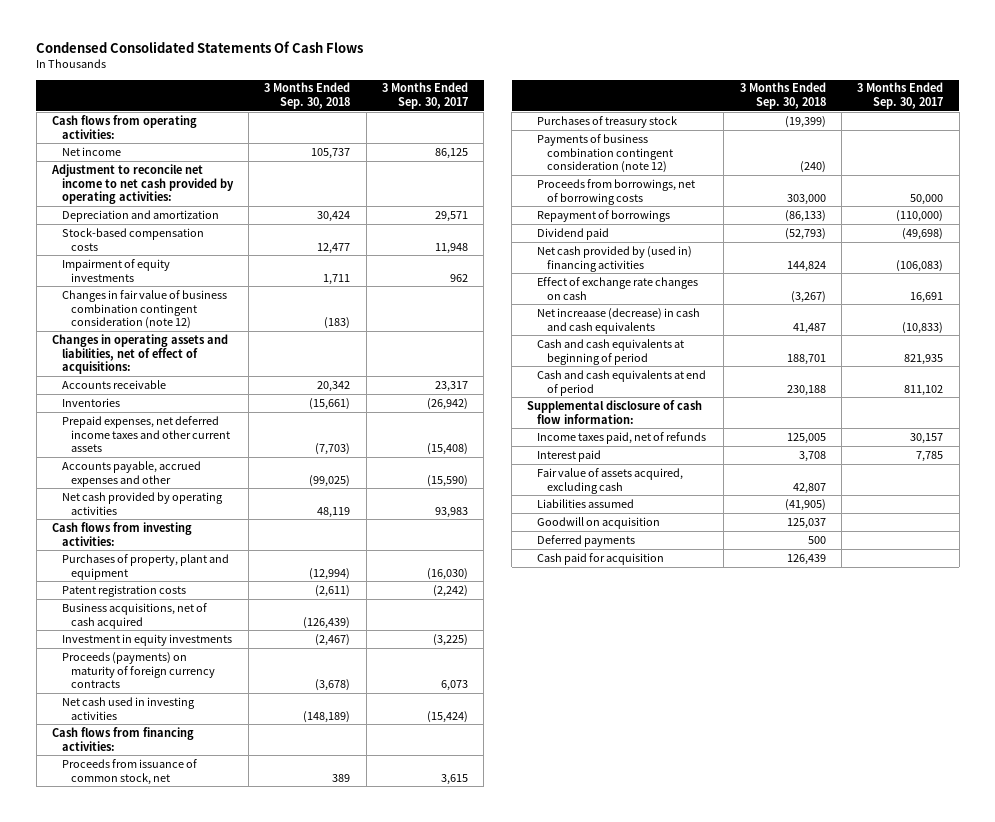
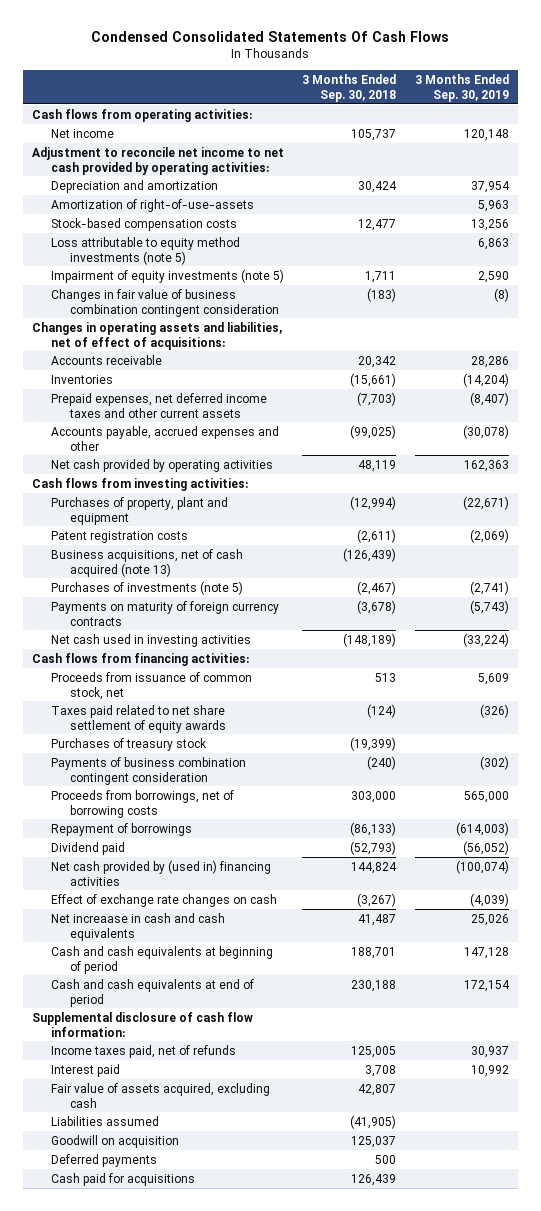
- | 3 Months Ended Sep. 30, 2018 | 3 Months Ended Sep. 30, 2017
+ | 3 Months Ended Sep. 30, 2018 | 3 Months Ended Sep. 30, 2019
+ Amortization of right-of-use-assets | | 5,963
- Impairment of equity investments | 1,711 | 962
- Changes in fair value of business combination contingent consideration (note 12) | (183) |
+ Loss attributable to equity method investments (note 5) | | 6,863
+ Impairment of equity investments (note 5) | 1,711 | 2,590
+ Changes in fair value of business combination contingent consideration | (183) | (8)
- Business acquisitions, net of cash acquired | (126,439) |
- Investment in equity investments | (2,467) | (3,225)
- Proceeds (payments) on maturity of foreign currency contracts | (3,678) | 6,073
+ Business acquisitions, net of cash acquired (note 13) | (126,439) |
+ Purchases of investments (note 5) | (2,467) | (2,741)
+ Payments on maturity of foreign currency contracts | (3,678) | (5,743)
- Proceeds from issuance of common stock, net | 389 | 3,615
+ Proceeds from issuance of common stock, net | 513 | 5,609
+ Taxes paid related to net share settlement of equity awards | (124) | (326)
- Payments of business combination contingent consideration (note 12) | (240) |
+ Payments of business combination contingent consideration | (240) | (302)
- Net increaase (decrease) in cash and cash equivalents | 41,487 | (10,833)
+ Net increaase in cash and cash equivalents | 41,487 | 25,026
- Cash paid for acquisition | 126,439 |
+ Cash paid for acquisitions | 126,439 |

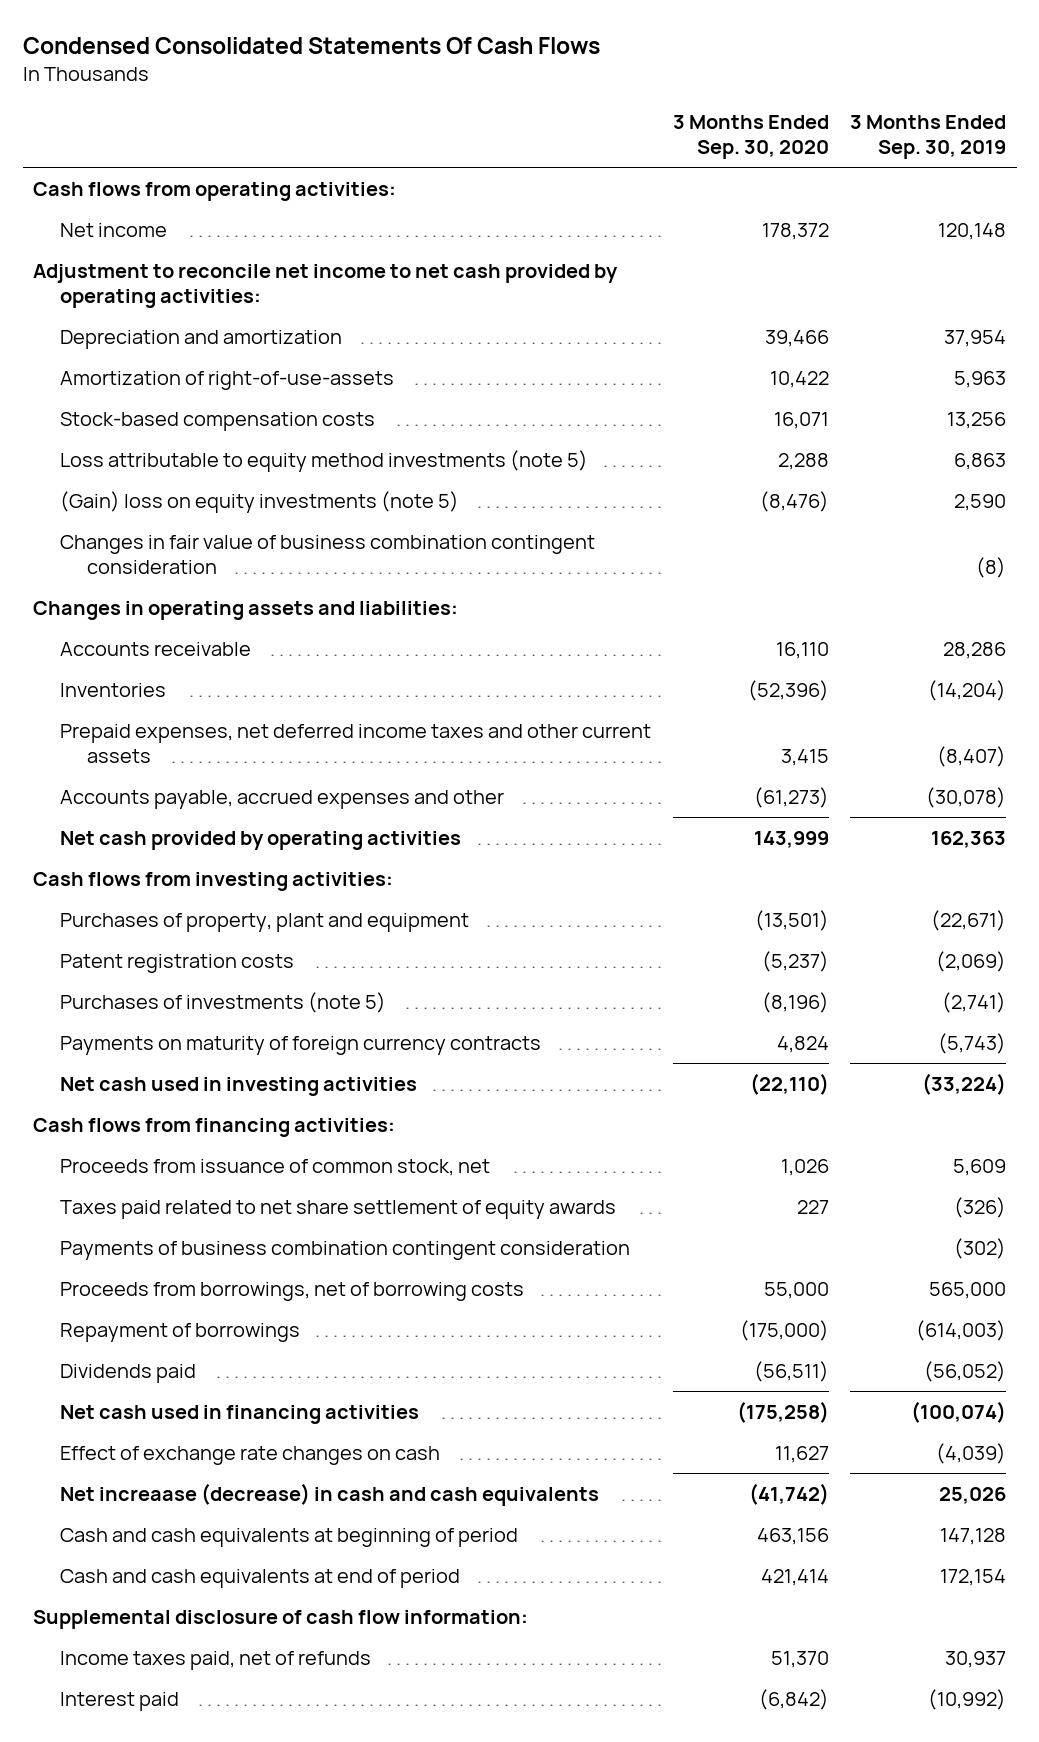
- | 3 Months Ended Sep. 30, 2018 | 3 Months Ended Sep. 30, 2019
+ | 3 Months Ended Sep. 30, 2020 | 3 Months Ended Sep. 30, 2019
- Impairment of equity investments (note 5) | 1,711 | 2,590
+ (Gain) loss on equity investments (note 5) | (8,476) | 2,590
- Changes in operating assets and liabilities, net of effect of acquisitions:
+ Changes in operating assets and liabilities:
- Business acquisitions, net of cash acquired (note 13) | (126,439) |
- Purchases of treasury stock | (19,399) |
- Dividend paid | (52,793) | (56,052)
- Net cash provided by (used in) financing activities | 144,824 | (100,074)
+ Dividends paid | (56,511) | (56,052)
+ Net cash used in financing activities | (175,258) | (100,074)
- Net increaase in cash and cash equivalents | 41,487 | 25,026
+ Net increaase (decrease) in cash and cash equivalents | (41,742) | 25,026
- Interest paid | 3,708 | 10,992
- Fair value of assets acquired, excluding cash | 42,807 |
- Liabilities assumed | (41,905) |
- Goodwill on acquisition | 125,037 |
- Deferred payments | 500 |
- Cash paid for acquisitions | 126,439 |
+ Interest paid | (6,842) | (10,992)

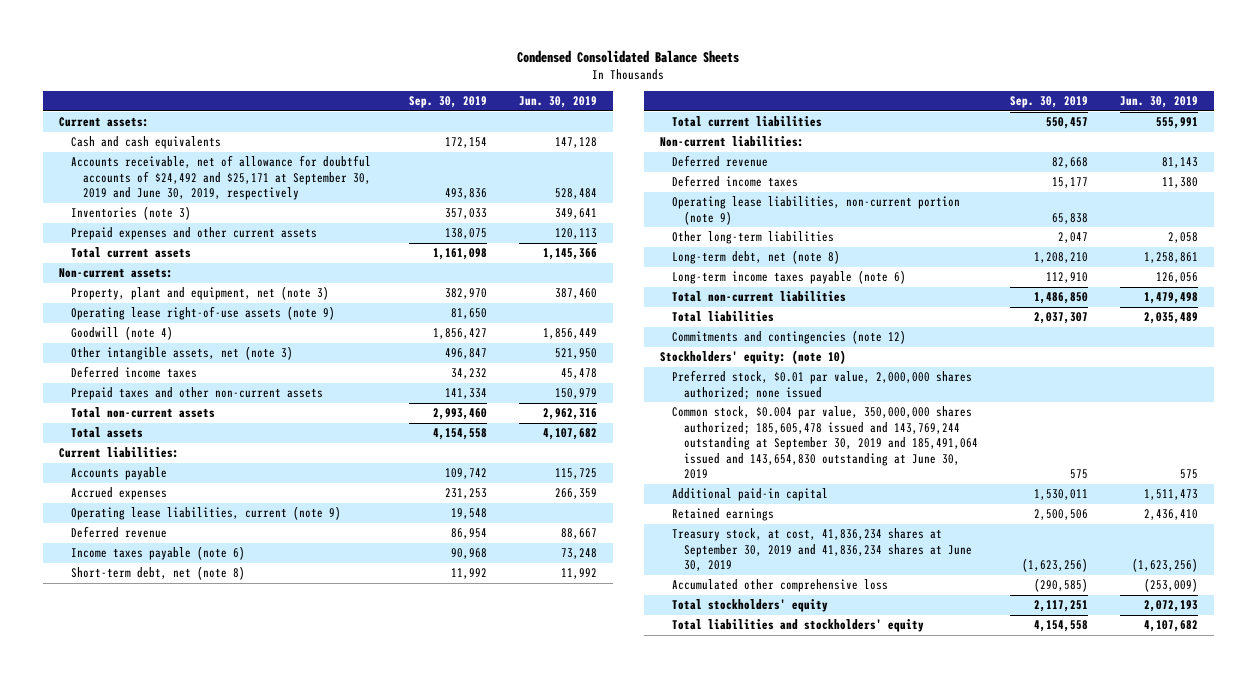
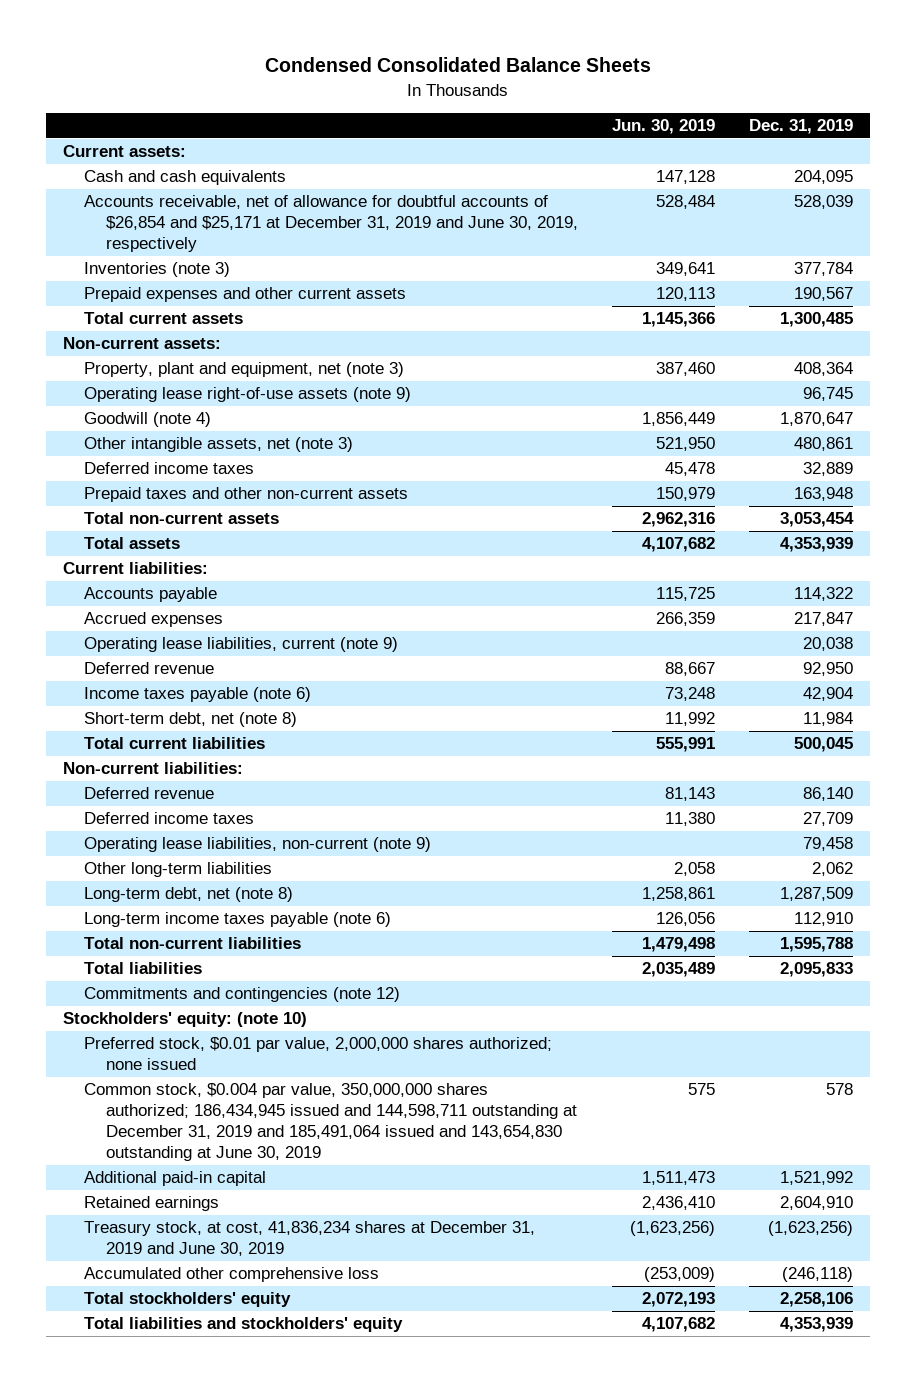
- | Sep. 30, 2019 | Jun. 30, 2019
+ | Jun. 30, 2019 | Dec. 31, 2019
- Accounts receivable, net of allowance for doubtful accounts of $24,492 and $25,171 at September 30, 2019 and June 30, 2019, respectively | 493,836 | 528,484
+ Accounts receivable, net of allowance for doubtful accounts of $26,854 and $25,171 at December 31, 2019 and June 30, 2019, respectively | 528,484 | 528,039
- Operating lease liabilities, non-current portion (note 9) | 65,838 |
+ Operating lease liabilities, non-current (note 9) | | 79,458
- Common stock, $0.004 par value, 350,000,000 shares authorized; 185,605,478 issued and 143,769,244 outstanding at September 30, 2019 and 185,491,064 issued and 143,654,830 outstanding at June 30, 2019 | 575 | 575
+ Common stock, $0.004 par value, 350,000,000 shares authorized; 186,434,945 issued and 144,598,711 outstanding at December 31, 2019 and 185,491,064 issued and 143,654,830 outstanding at June 30, 2019 | 575 | 578
- Treasury stock, at cost, 41,836,234 shares at September 30, 2019 and 41,836,234 shares at June 30, 2019 | (1,623,256) | (1,623,256)
+ Treasury stock, at cost, 41,836,234 shares at December 31, 2019 and June 30, 2019 | (1,623,256) | (1,623,256)

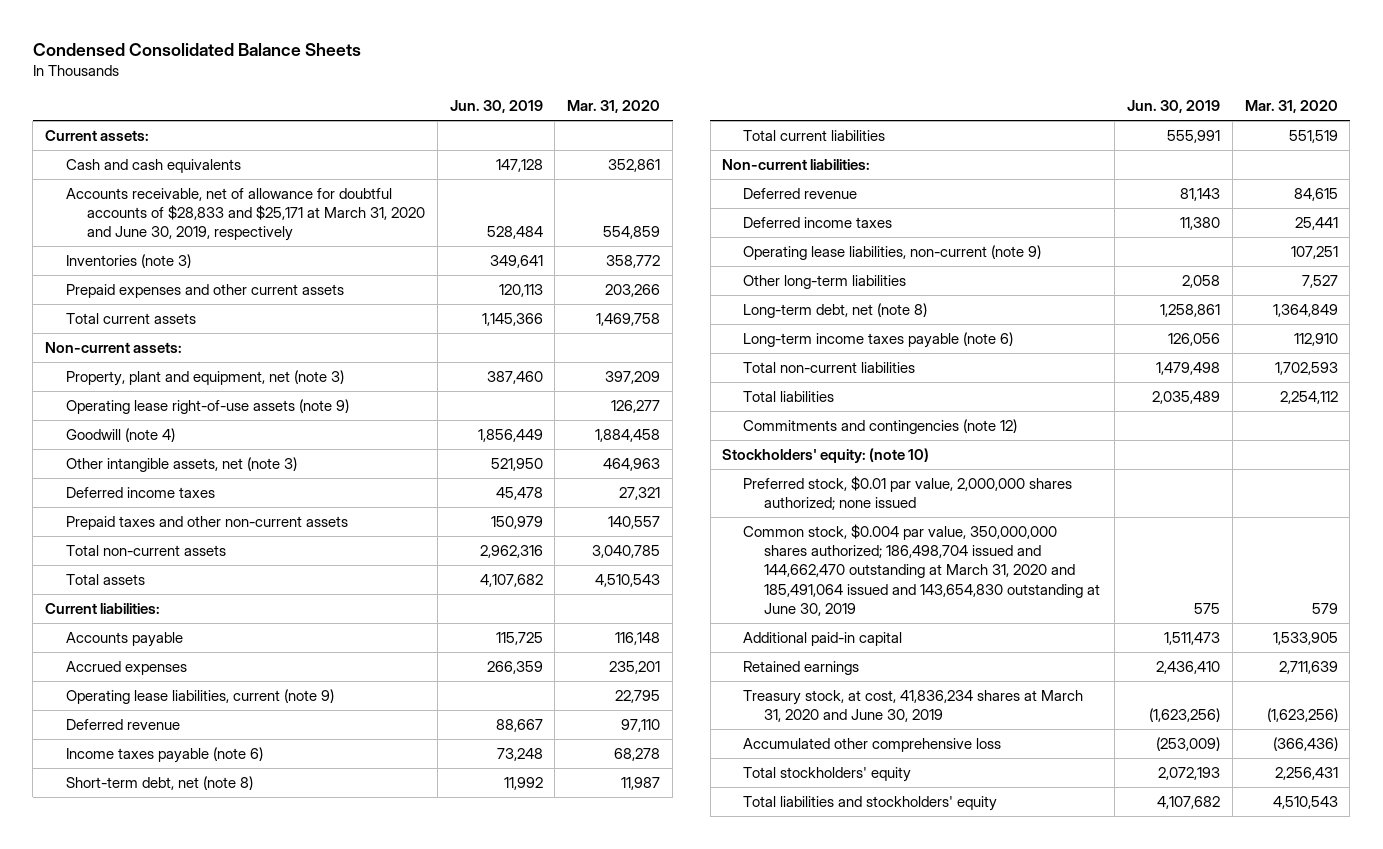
- | Jun. 30, 2019 | Dec. 31, 2019
+ | Jun. 30, 2019 | Mar. 31, 2020
- Accounts receivable, net of allowance for doubtful accounts of $26,854 and $25,171 at December 31, 2019 and June 30, 2019, respectively | 528,484 | 528,039
+ Accounts receivable, net of allowance for doubtful accounts of $28,833 and $25,171 at March 31, 2020 and June 30, 2019, respectively | 528,484 | 554,859
- Common stock, $0.004 par value, 350,000,000 shares authorized; 186,434,945 issued and 144,598,711 outstanding at December 31, 2019 and 185,491,064 issued and 143,654,830 outstanding at June 30, 2019 | 575 | 578
+ Common stock, $0.004 par value, 350,000,000 shares authorized; 186,498,704 issued and 144,662,470 outstanding at March 31, 2020 and 185,491,064 issued and 143,654,830 outstanding at June 30, 2019 | 575 | 579
- Treasury stock, at cost, 41,836,234 shares at December 31, 2019 and June 30, 2019 | (1,623,256) | (1,623,256)
+ Treasury stock, at cost, 41,836,234 shares at March 31, 2020 and June 30, 2019 | (1,623,256) | (1,623,256)

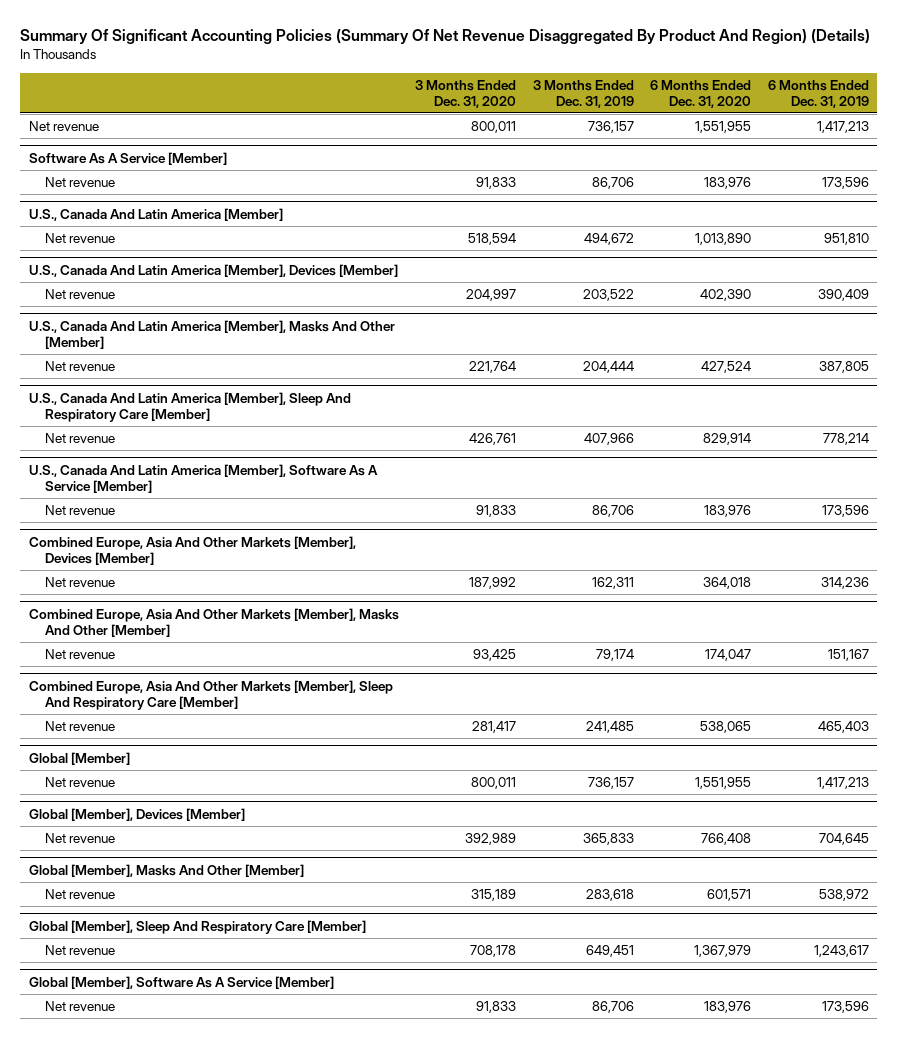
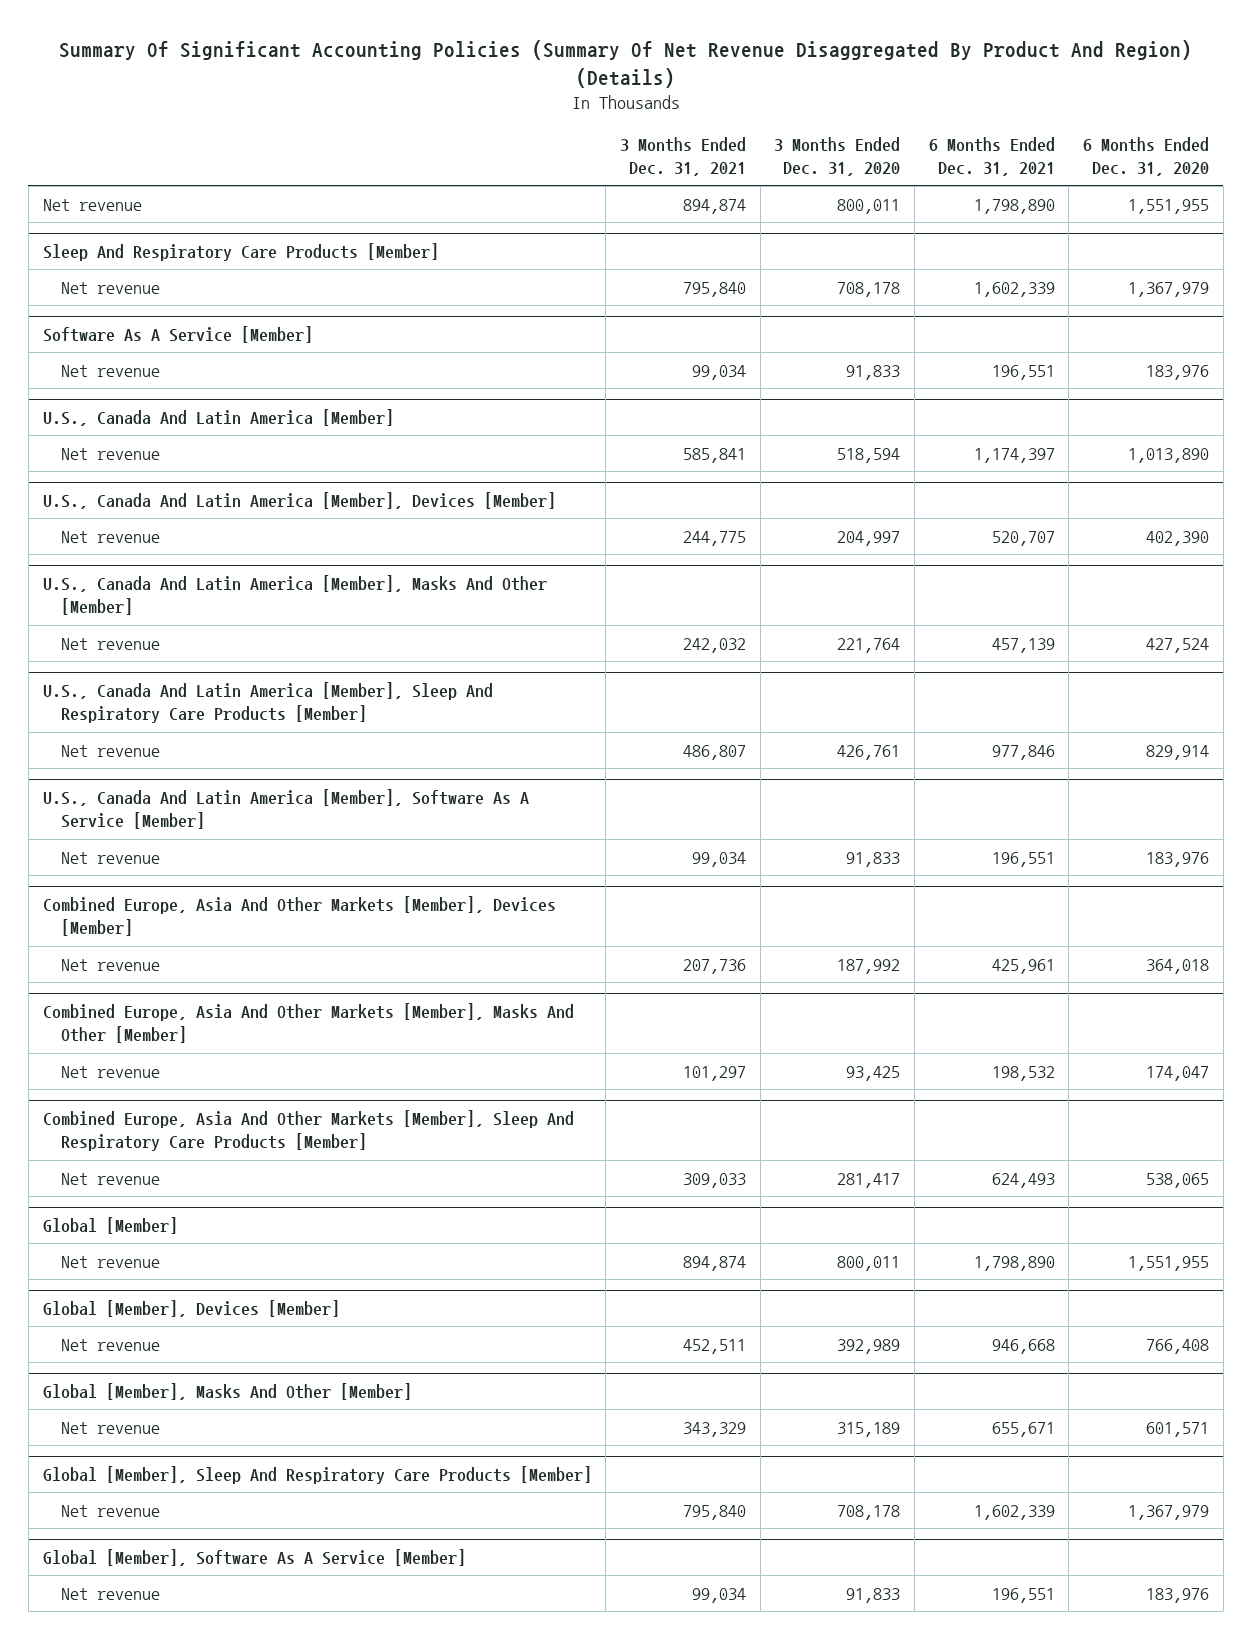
- | 3 Months Ended Dec. 31, 2020 | 3 Months Ended Dec. 31, 2019 | 6 Months Ended Dec. 31, 2020 | 6 Months Ended Dec. 31, 2019
+ | 3 Months Ended Dec. 31, 2021 | 3 Months Ended Dec. 31, 2020 | 6 Months Ended Dec. 31, 2021 | 6 Months Ended Dec. 31, 2020
+ Sleep And Respiratory Care Products [Member]
+ Net revenue | 795,840 | 708,178 | 1,602,339 | 1,367,979
- U.S., Canada And Latin America [Member], Sleep And Respiratory Care [Member]
+ U.S., Canada And Latin America [Member], Sleep And Respiratory Care Products [Member]
- Combined Europe, Asia And Other Markets [Member], Sleep And Respiratory Care [Member]
+ Combined Europe, Asia And Other Markets [Member], Sleep And Respiratory Care Products [Member]
- Global [Member], Sleep And Respiratory Care [Member]
+ Global [Member], Sleep And Respiratory Care Products [Member]

